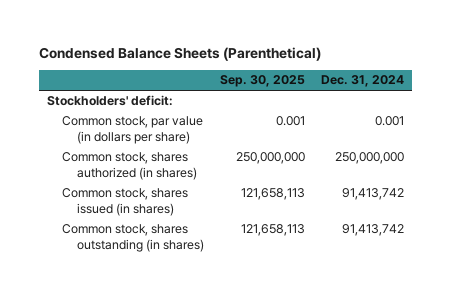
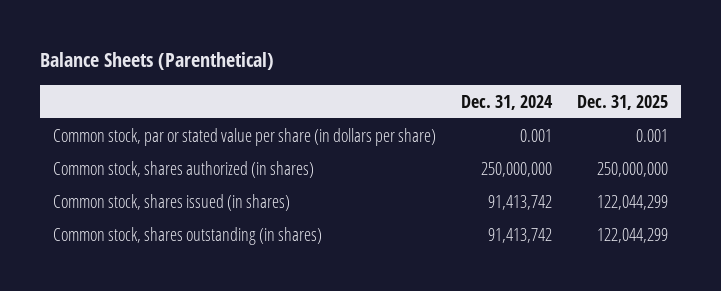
- Condensed Balance Sheets (Parenthetical)
+ Balance Sheets (Parenthetical)
- | Sep. 30, 2025 | Dec. 31, 2024
+ | Dec. 31, 2024 | Dec. 31, 2025
- Stockholders' deficit:
- Common stock, par value (in dollars per share) | 0.001 | 0.001
+ Common stock, par or stated value per share (in dollars per share) | 0.001 | 0.001

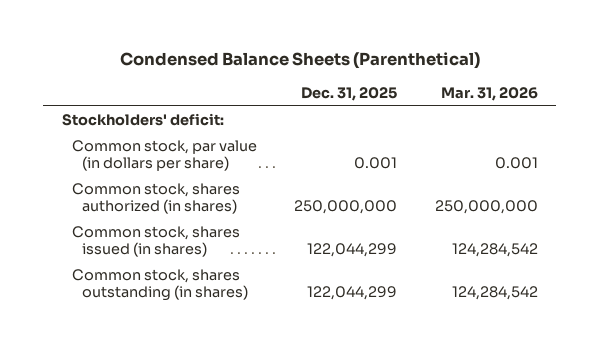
- Balance Sheets (Parenthetical)
+ Condensed Balance Sheets (Parenthetical)
- | Dec. 31, 2024 | Dec. 31, 2025
+ | Dec. 31, 2025 | Mar. 31, 2026
- Common stock, par or stated value per share (in dollars per share) | 0.001 | 0.001
+ Stockholders' deficit:
+ Common stock, par value (in dollars per share) | 0.001 | 0.001

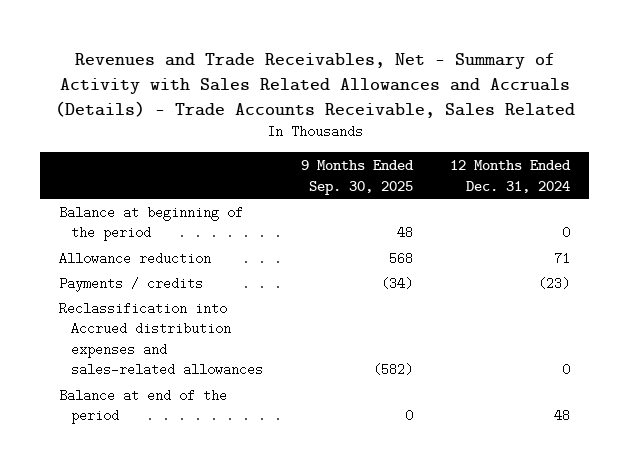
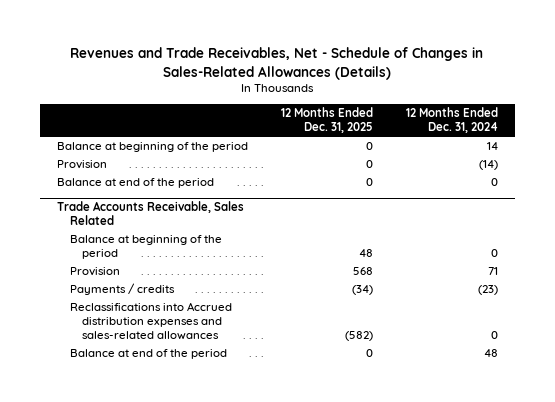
- Revenues and Trade Receivables, Net - Summary of Activity with Sales Related Allowances and Accruals (Details) - Trade Accounts Receivable, Sales Related
+ Revenues and Trade Receivables, Net - Schedule of Changes in Sales-Related Allowances (Details)
- | 9 Months Ended Sep. 30, 2025 | 12 Months Ended Dec. 31, 2024
+ | 12 Months Ended Dec. 31, 2025 | 12 Months Ended Dec. 31, 2024
+ Balance at beginning of the period | 0 | 14
+ Provision | 0 | (14)
+ Balance at end of the period | 0 | 0
+ Trade Accounts Receivable, Sales Related
- Allowance reduction | 568 | 71
+ Provision | 568 | 71
- Reclassification into Accrued distribution expenses and sales-related allowances | (582) | 0
+ Reclassifications into Accrued distribution expenses and sales-related allowances | (582) | 0

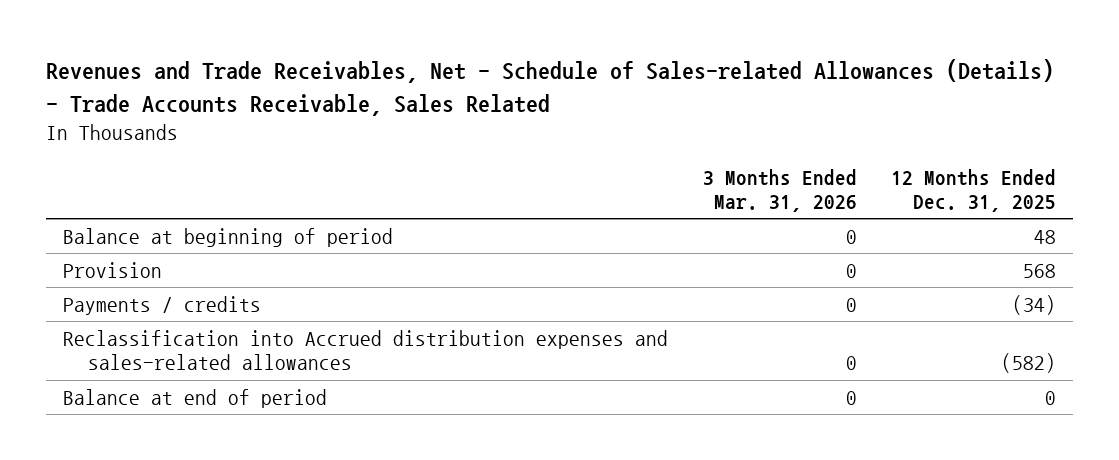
- Revenues and Trade Receivables, Net - Schedule of Changes in Sales-Related Allowances (Details)
+ Revenues and Trade Receivables, Net - Schedule of Sales-related Allowances (Details) - Trade Accounts Receivable, Sales Related
- | 12 Months Ended Dec. 31, 2025 | 12 Months Ended Dec. 31, 2024
+ | 3 Months Ended Mar. 31, 2026 | 12 Months Ended Dec. 31, 2025
- Balance at beginning of the period | 0 | 14
- Provision | 0 | (14)
- Balance at end of the period | 0 | 0
- Trade Accounts Receivable, Sales Related
- Balance at beginning of the period | 48 | 0
+ Balance at beginning of period | 0 | 48
- Reclassifications into Accrued distribution expenses and sales-related allowances | (582) | 0
- Balance at end of the period | 0 | 48
+ Reclassification into Accrued distribution expenses and sales-related allowances | 0 | (582)
+ Balance at end of period | 0 | 0

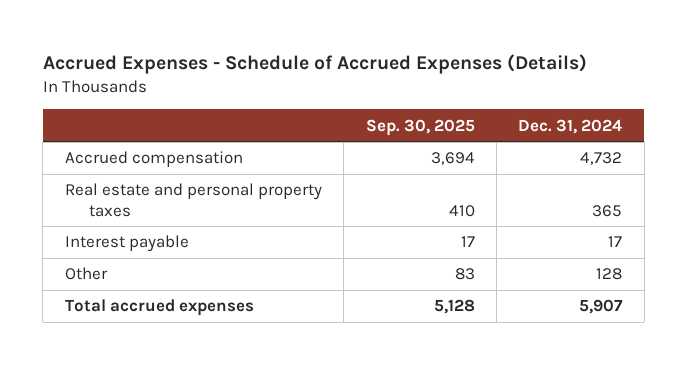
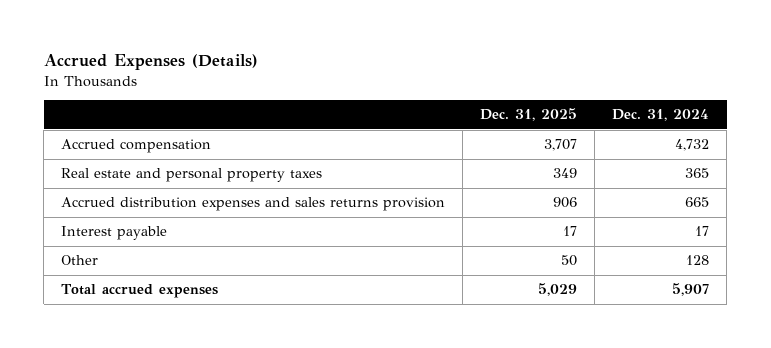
- Accrued Expenses - Schedule of Accrued Expenses (Details)
+ Accrued Expenses (Details)
- | Sep. 30, 2025 | Dec. 31, 2024
+ | Dec. 31, 2025 | Dec. 31, 2024
+ Accrued distribution expenses and sales returns provision | 906 | 665

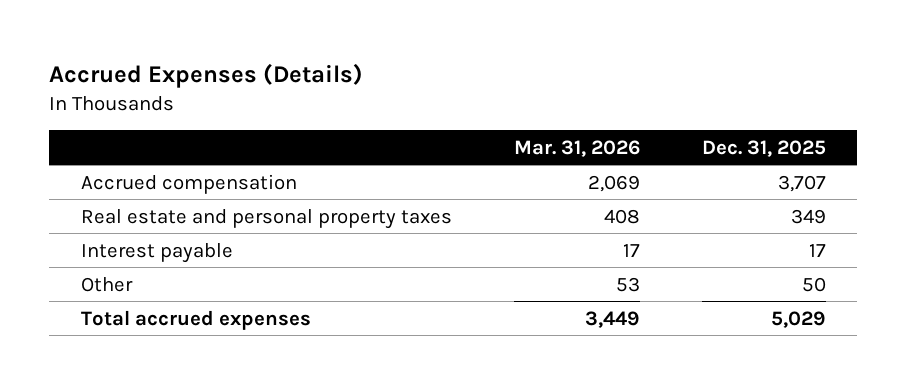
- | Dec. 31, 2025 | Dec. 31, 2024
+ | Mar. 31, 2026 | Dec. 31, 2025
- Accrued distribution expenses and sales returns provision | 906 | 665

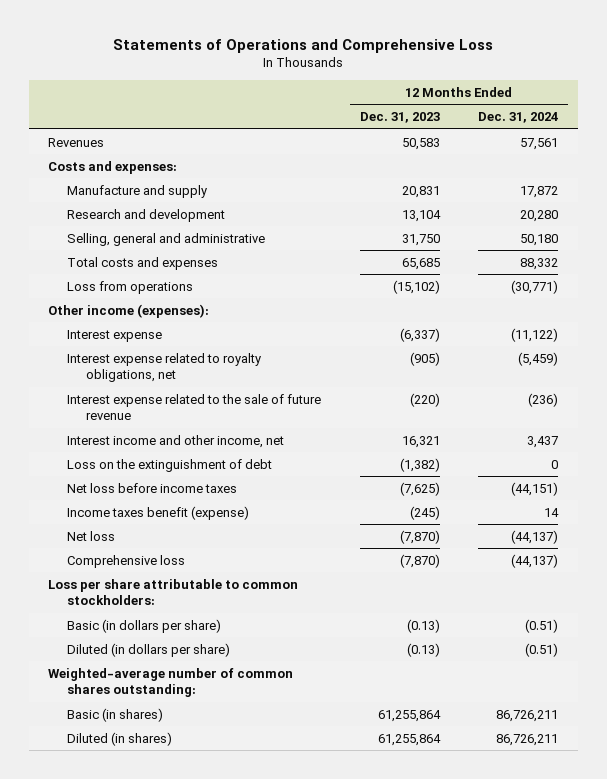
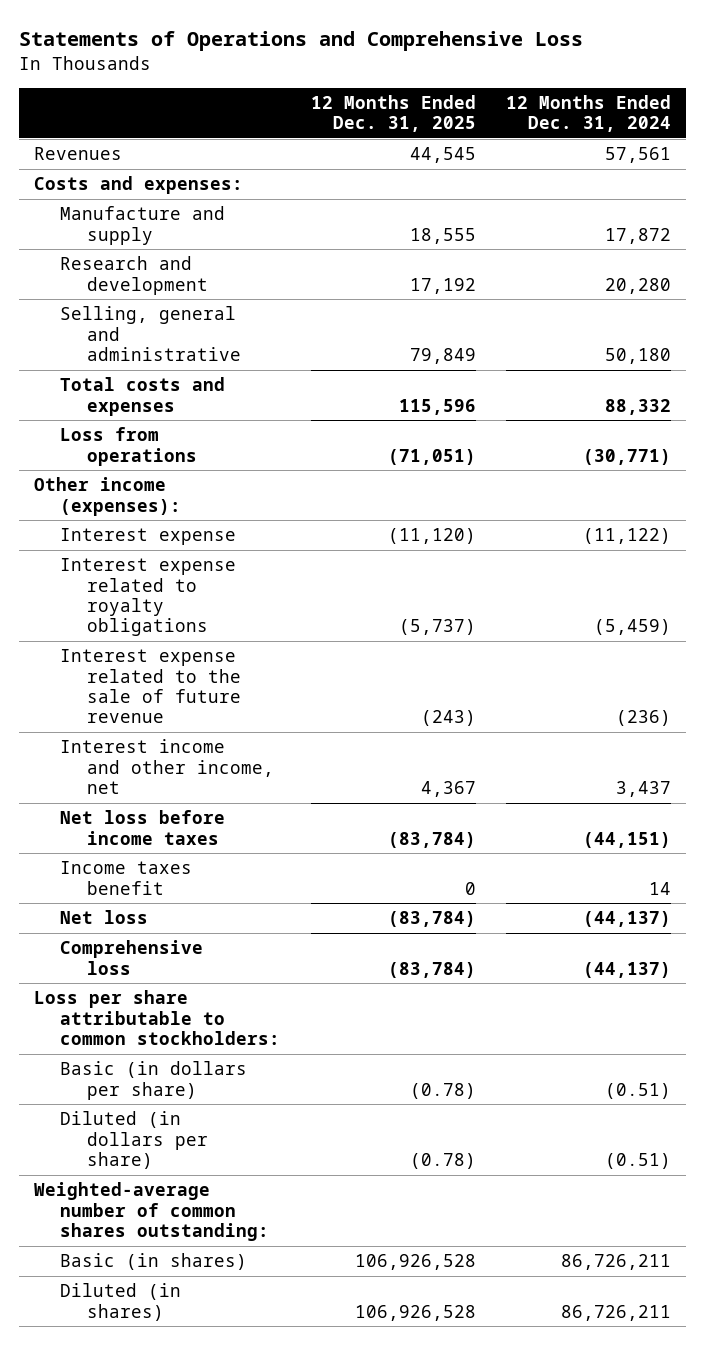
- | 12 Months Ended Dec. 31, 2023 | 12 Months Ended Dec. 31, 2024
+ | 12 Months Ended Dec. 31, 2025 | 12 Months Ended Dec. 31, 2024
- Interest expense related to royalty obligations, net | (905) | (5,459)
+ Interest expense related to royalty obligations | (5,737) | (5,459)
- Loss on the extinguishment of debt | (1,382) | 0
- Income taxes benefit (expense) | (245) | 14
+ Income taxes benefit | 0 | 14

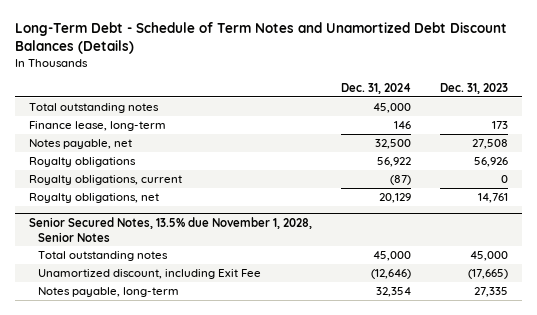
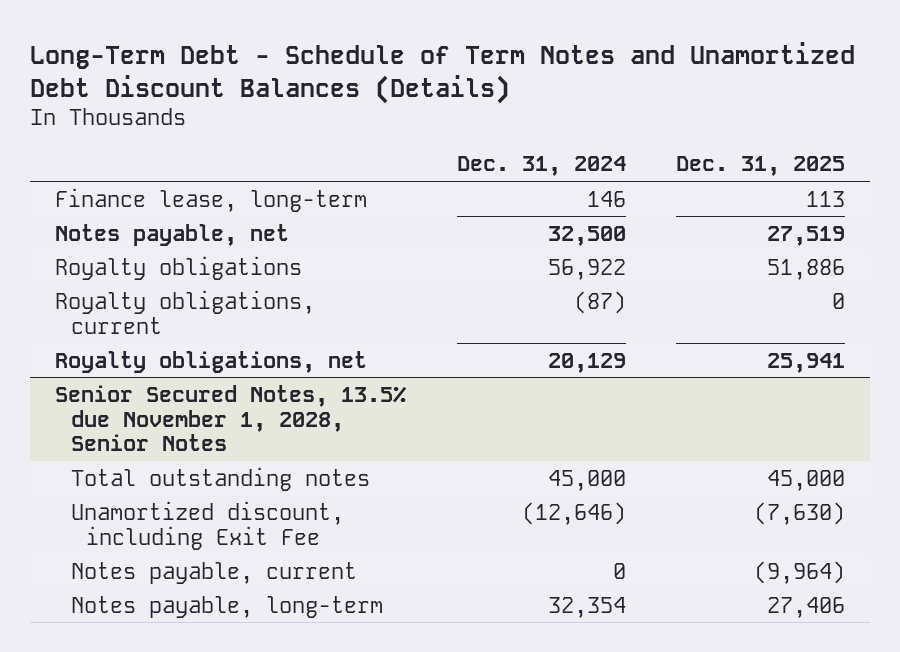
- | Dec. 31, 2024 | Dec. 31, 2023
+ | Dec. 31, 2024 | Dec. 31, 2025
- Total outstanding notes | 45,000 |
@ Senior Secured Notes, 13.5% due November 1, 2028, Senior Notes
+ Notes payable, current | 0 | (9,964)

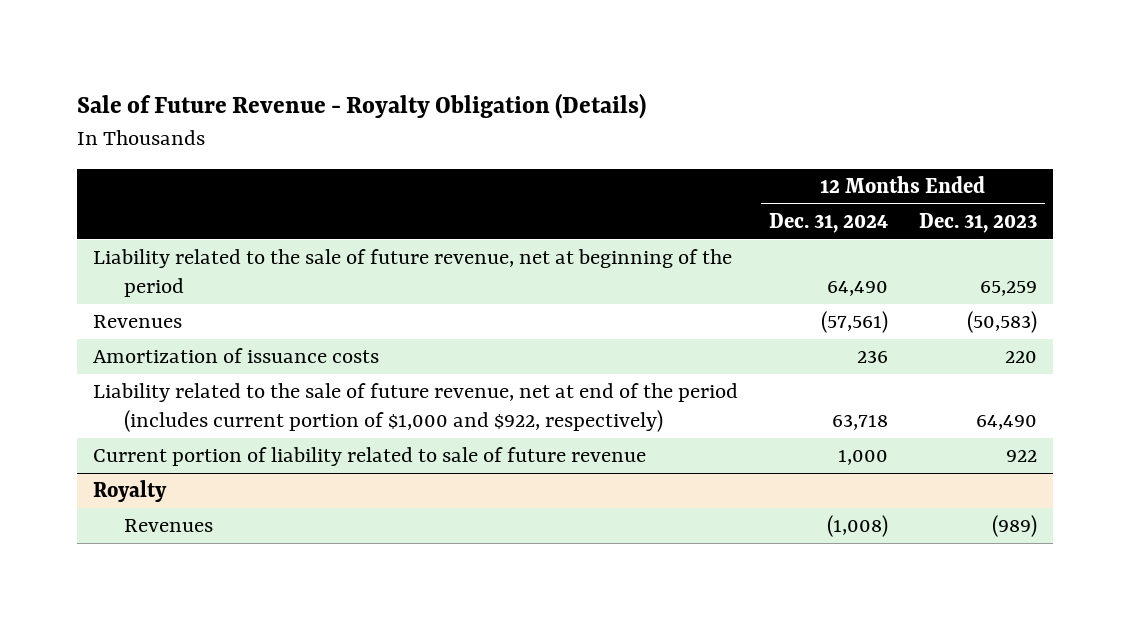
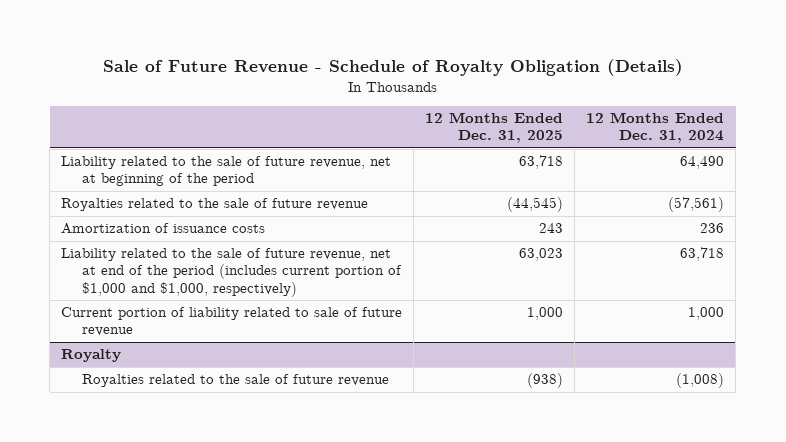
- Sale of Future Revenue - Royalty Obligation (Details)
+ Sale of Future Revenue - Schedule of Royalty Obligation (Details)
- | 12 Months Ended Dec. 31, 2024 | 12 Months Ended Dec. 31, 2023
+ | 12 Months Ended Dec. 31, 2025 | 12 Months Ended Dec. 31, 2024
- Revenues | (57,561) | (50,583)
+ Royalties related to the sale of future revenue | (44,545) | (57,561)
- Liability related to the sale of future revenue, net at end of the period (includes current portion of $1,000 and $922, respectively) | 63,718 | 64,490
+ Liability related to the sale of future revenue, net at end of the period (includes current portion of $1,000 and $1,000, respectively) | 63,023 | 63,718
@ Royalty
- Revenues | (1,008) | (989)
+ Royalties related to the sale of future revenue | (938) | (1,008)

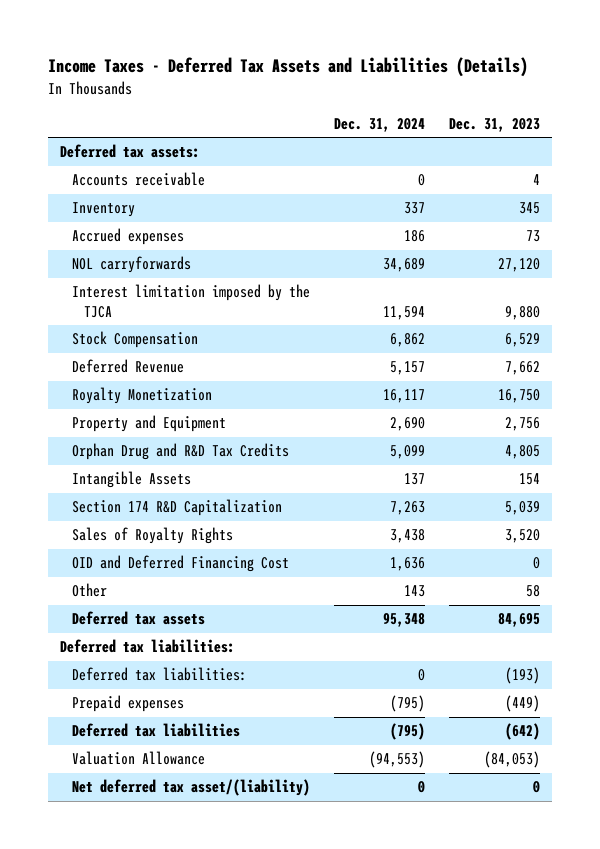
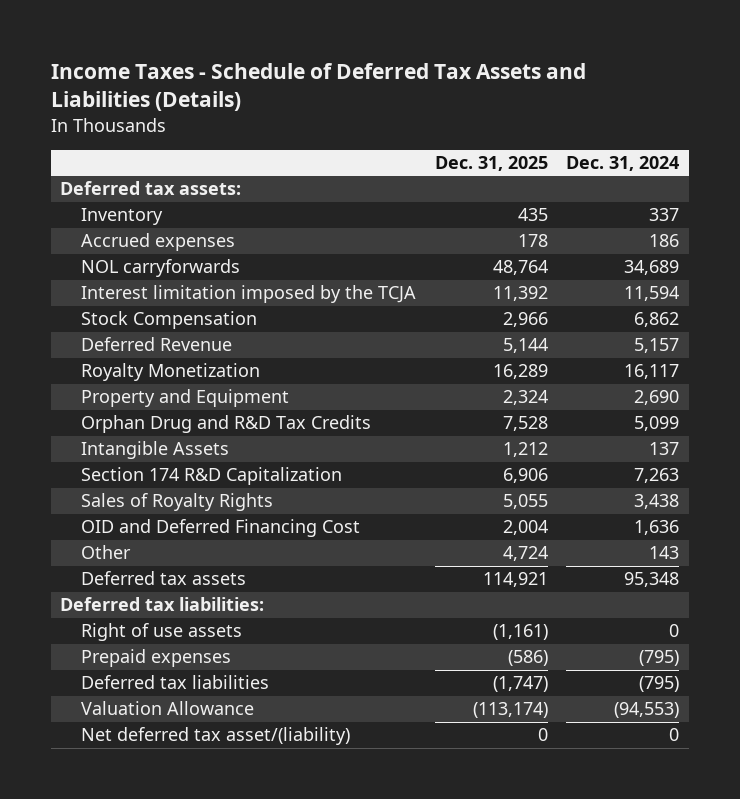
- Income Taxes - Deferred Tax Assets and Liabilities (Details)
+ Income Taxes - Schedule of Deferred Tax Assets and Liabilities (Details)
- | Dec. 31, 2024 | Dec. 31, 2023
+ | Dec. 31, 2025 | Dec. 31, 2024
- Accounts receivable | 0 | 4
- Interest limitation imposed by the TJCA | 11,594 | 9,880
+ Interest limitation imposed by the TCJA | 11,392 | 11,594
- Deferred tax liabilities: | 0 | (193)
+ Right of use assets | (1,161) | 0

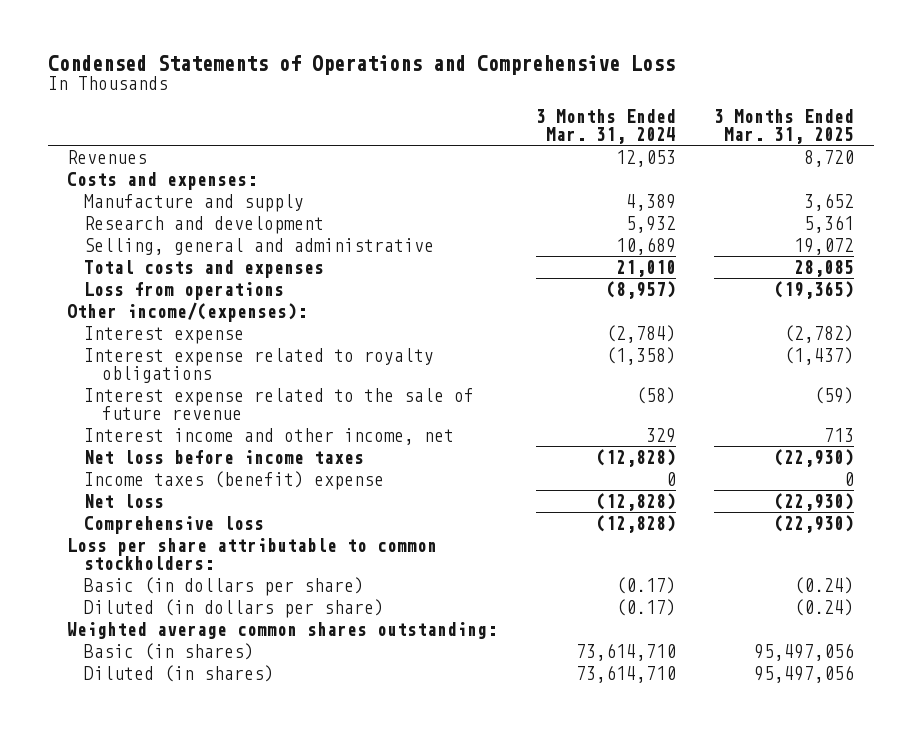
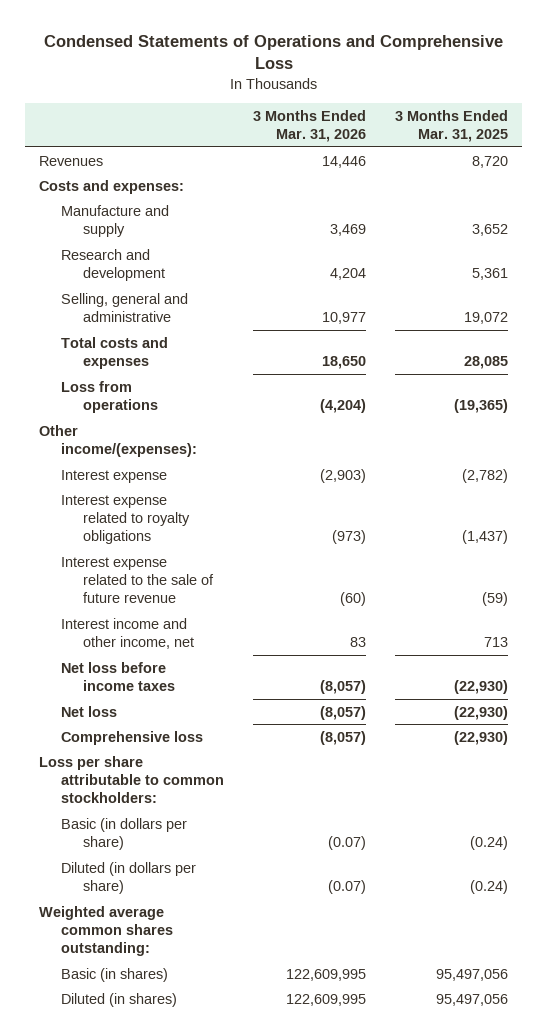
- | 3 Months Ended Mar. 31, 2024 | 3 Months Ended Mar. 31, 2025
+ | 3 Months Ended Mar. 31, 2026 | 3 Months Ended Mar. 31, 2025
- Income taxes (benefit) expense | 0 | 0

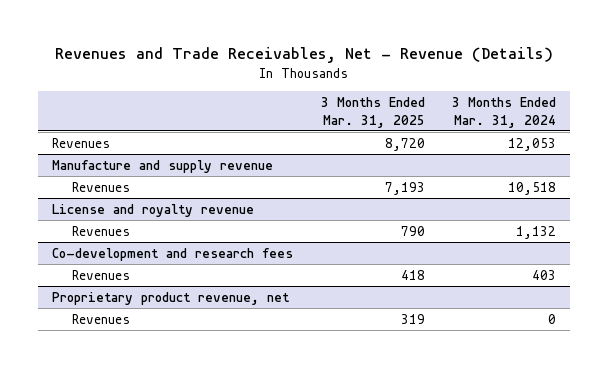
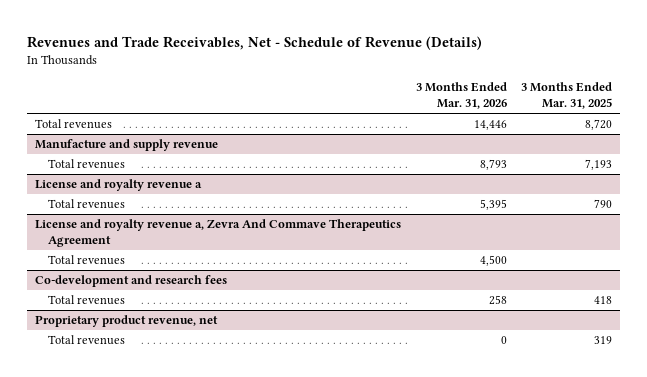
- Revenues and Trade Receivables, Net - Revenue (Details)
+ Revenues and Trade Receivables, Net - Schedule of Revenue (Details)
- | 3 Months Ended Mar. 31, 2025 | 3 Months Ended Mar. 31, 2024
+ | 3 Months Ended Mar. 31, 2026 | 3 Months Ended Mar. 31, 2025
- Revenues | 8,720 | 12,053
+ Total revenues | 14,446 | 8,720
@ Manufacture and supply revenue
- Revenues | 7,193 | 10,518
- License and royalty revenue
- Revenues | 790 | 1,132
@ Manufacture and supply revenue
+ Total revenues | 8,793 | 7,193
+ License and royalty revenue a
+ Total revenues | 5,395 | 790
+ License and royalty revenue a, Zevra And Commave Therapeutics Agreement
+ Total revenues | 4,500 |
@ Co-development and research fees
- Revenues | 418 | 403
+ Total revenues | 258 | 418
@ Proprietary product revenue, net
- Revenues | 319 | 0
+ Total revenues | 0 | 319

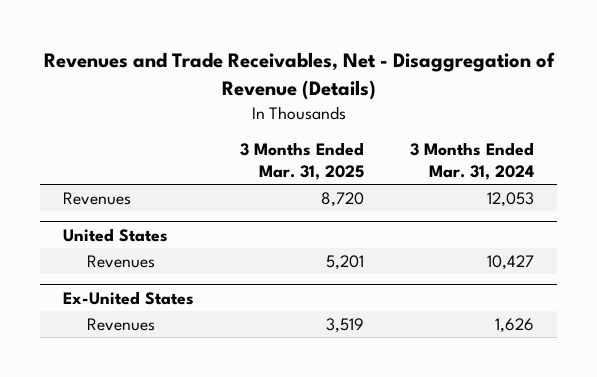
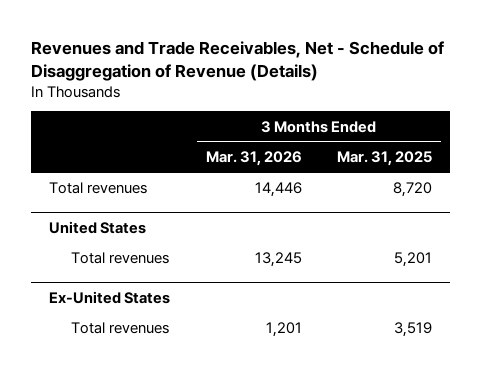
- Revenues and Trade Receivables, Net - Disaggregation of Revenue (Details)
+ Revenues and Trade Receivables, Net - Schedule of Disaggregation of Revenue (Details)
- | 3 Months Ended Mar. 31, 2025 | 3 Months Ended Mar. 31, 2024
+ | 3 Months Ended Mar. 31, 2026 | 3 Months Ended Mar. 31, 2025
- Revenues | 8,720 | 12,053
+ Total revenues | 14,446 | 8,720
@ United States
- Revenues | 5,201 | 10,427
+ Total revenues | 13,245 | 5,201
@ Ex-United States
- Revenues | 3,519 | 1,626
+ Total revenues | 1,201 | 3,519

